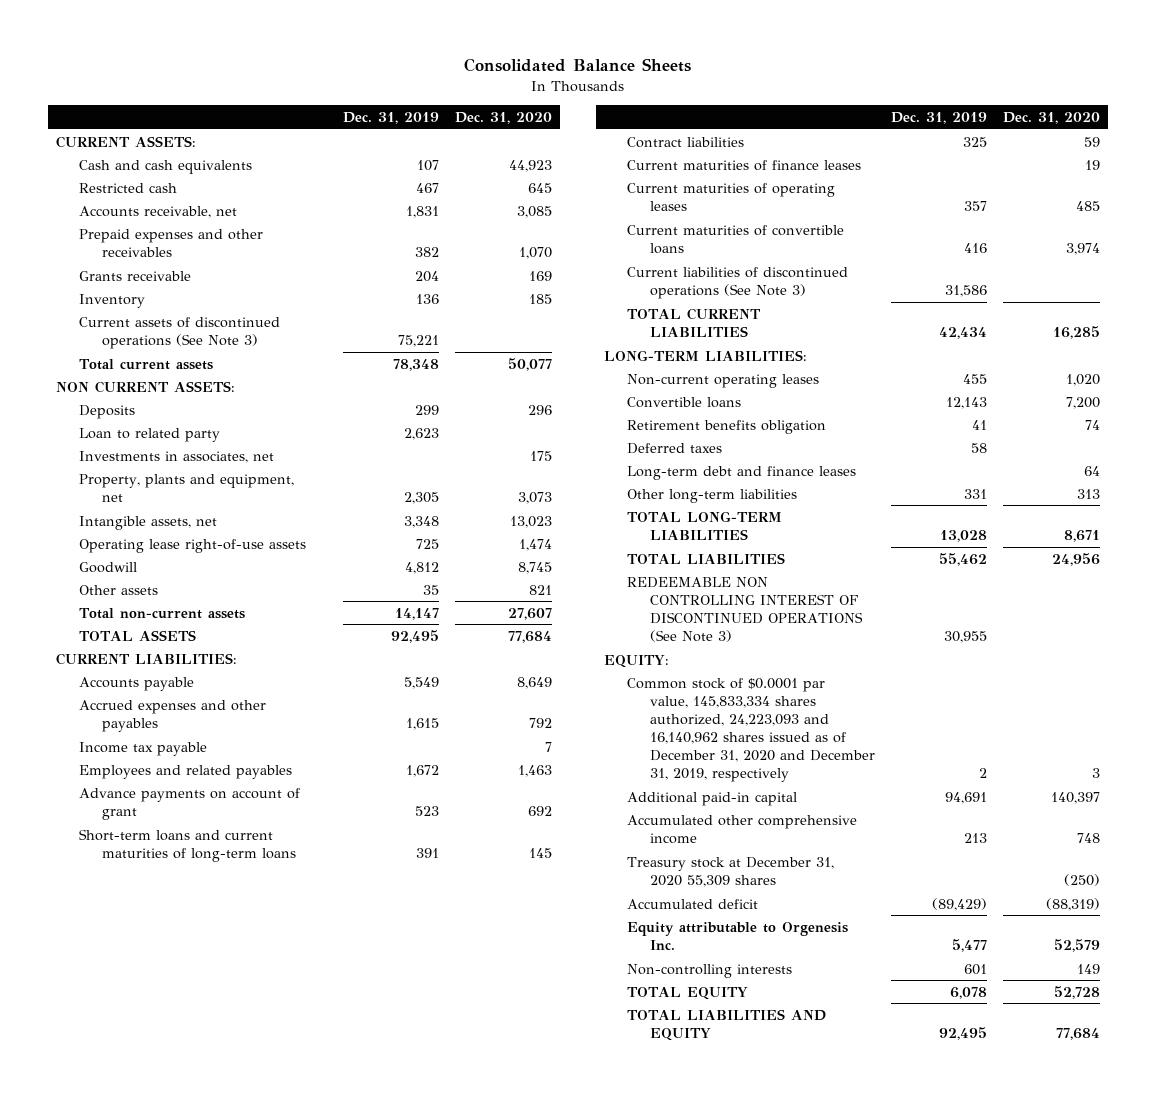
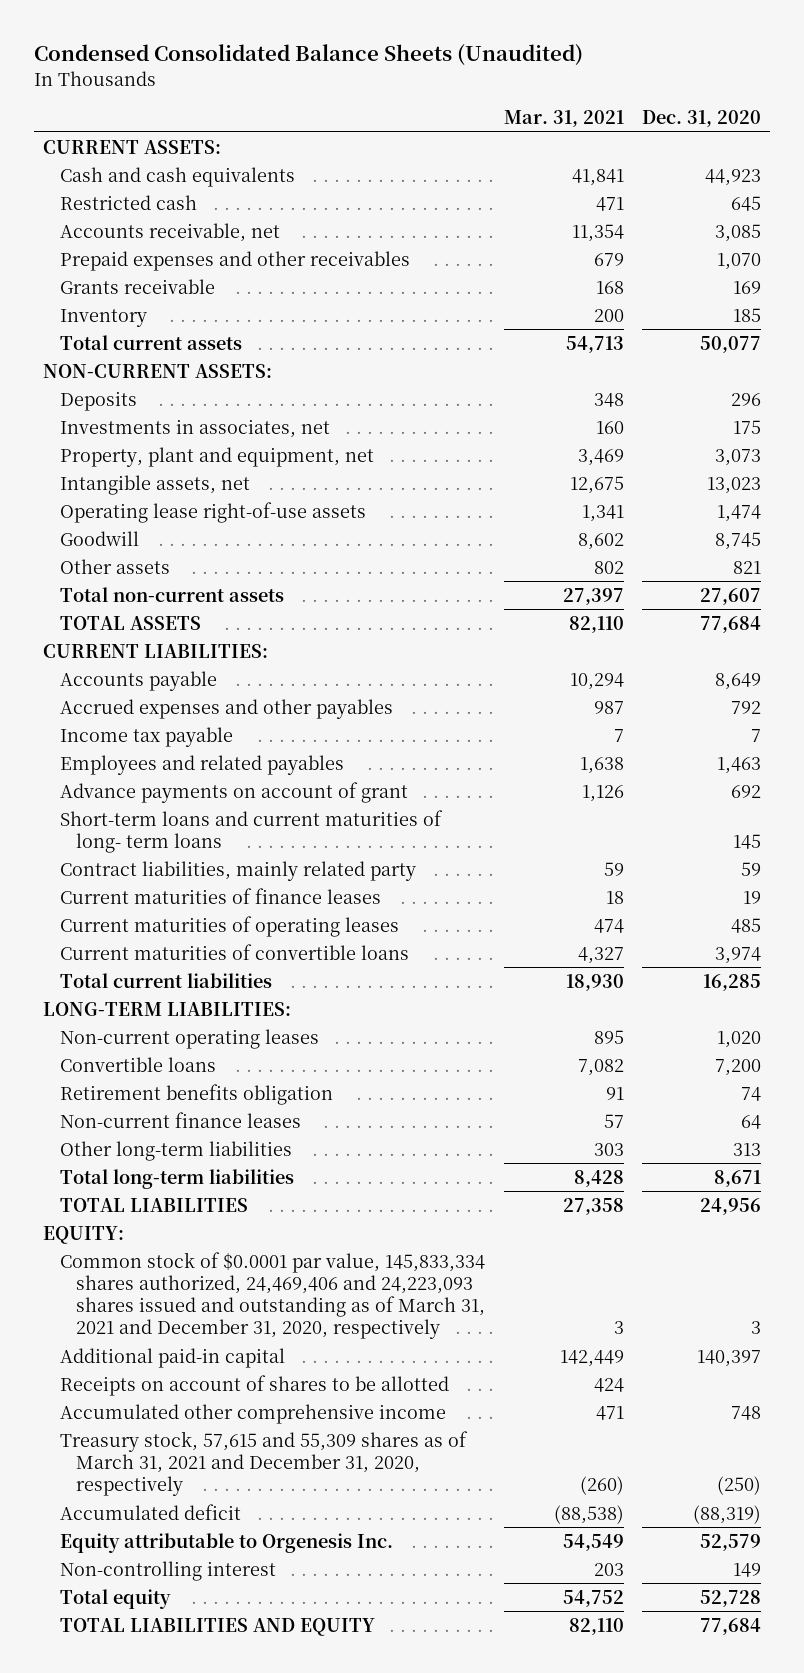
- Consolidated Balance Sheets
+ Condensed Consolidated Balance Sheets (Unaudited)
- | Dec. 31, 2019 | Dec. 31, 2020
+ | Mar. 31, 2021 | Dec. 31, 2020
- Current assets of discontinued operations (See Note 3) | 75,221 |
- NON CURRENT ASSETS:
+ NON-CURRENT ASSETS:
- Loan to related party | 2,623 |
- Property, plants and equipment, net | 2,305 | 3,073
+ Property, plant and equipment, net | 3,469 | 3,073
- Short-term loans and current maturities of long-term loans | 391 | 145
- Contract liabilities | 325 | 59
+ Short-term loans and current maturities of long- term loans | | 145
+ Contract liabilities, mainly related party | 59 | 59
- Current liabilities of discontinued operations (See Note 3) | 31,586 |
- TOTAL CURRENT LIABILITIES | 42,434 | 16,285
+ Total current liabilities | 18,930 | 16,285
- Deferred taxes | 58 |
- Long-term debt and finance leases | | 64
+ Non-current finance leases | 57 | 64
- TOTAL LONG-TERM LIABILITIES | 13,028 | 8,671
+ Total long-term liabilities | 8,428 | 8,671
- REDEEMABLE NON CONTROLLING INTEREST OF DISCONTINUED OPERATIONS (See Note 3) | 30,955 |
- Common stock of $0.0001 par value, 145,833,334 shares authorized, 24,223,093 and 16,140,962 shares issued as of December 31, 2020 and December 31, 2019, respectively | 2 | 3
+ Common stock of $0.0001 par value, 145,833,334 shares authorized, 24,469,406 and 24,223,093 shares issued and outstanding as of March 31, 2021 and December 31, 2020, respectively | 3 | 3
+ Receipts on account of shares to be allotted | 424 |
- Treasury stock at December 31, 2020 55,309 shares | | (250)
+ Treasury stock, 57,615 and 55,309 shares as of March 31, 2021 and December 31, 2020, respectively | (260) | (250)
- Non-controlling interests | 601 | 149
- TOTAL EQUITY | 6,078 | 52,728
+ Non-controlling interest | 203 | 149
+ Total equity | 54,752 | 52,728

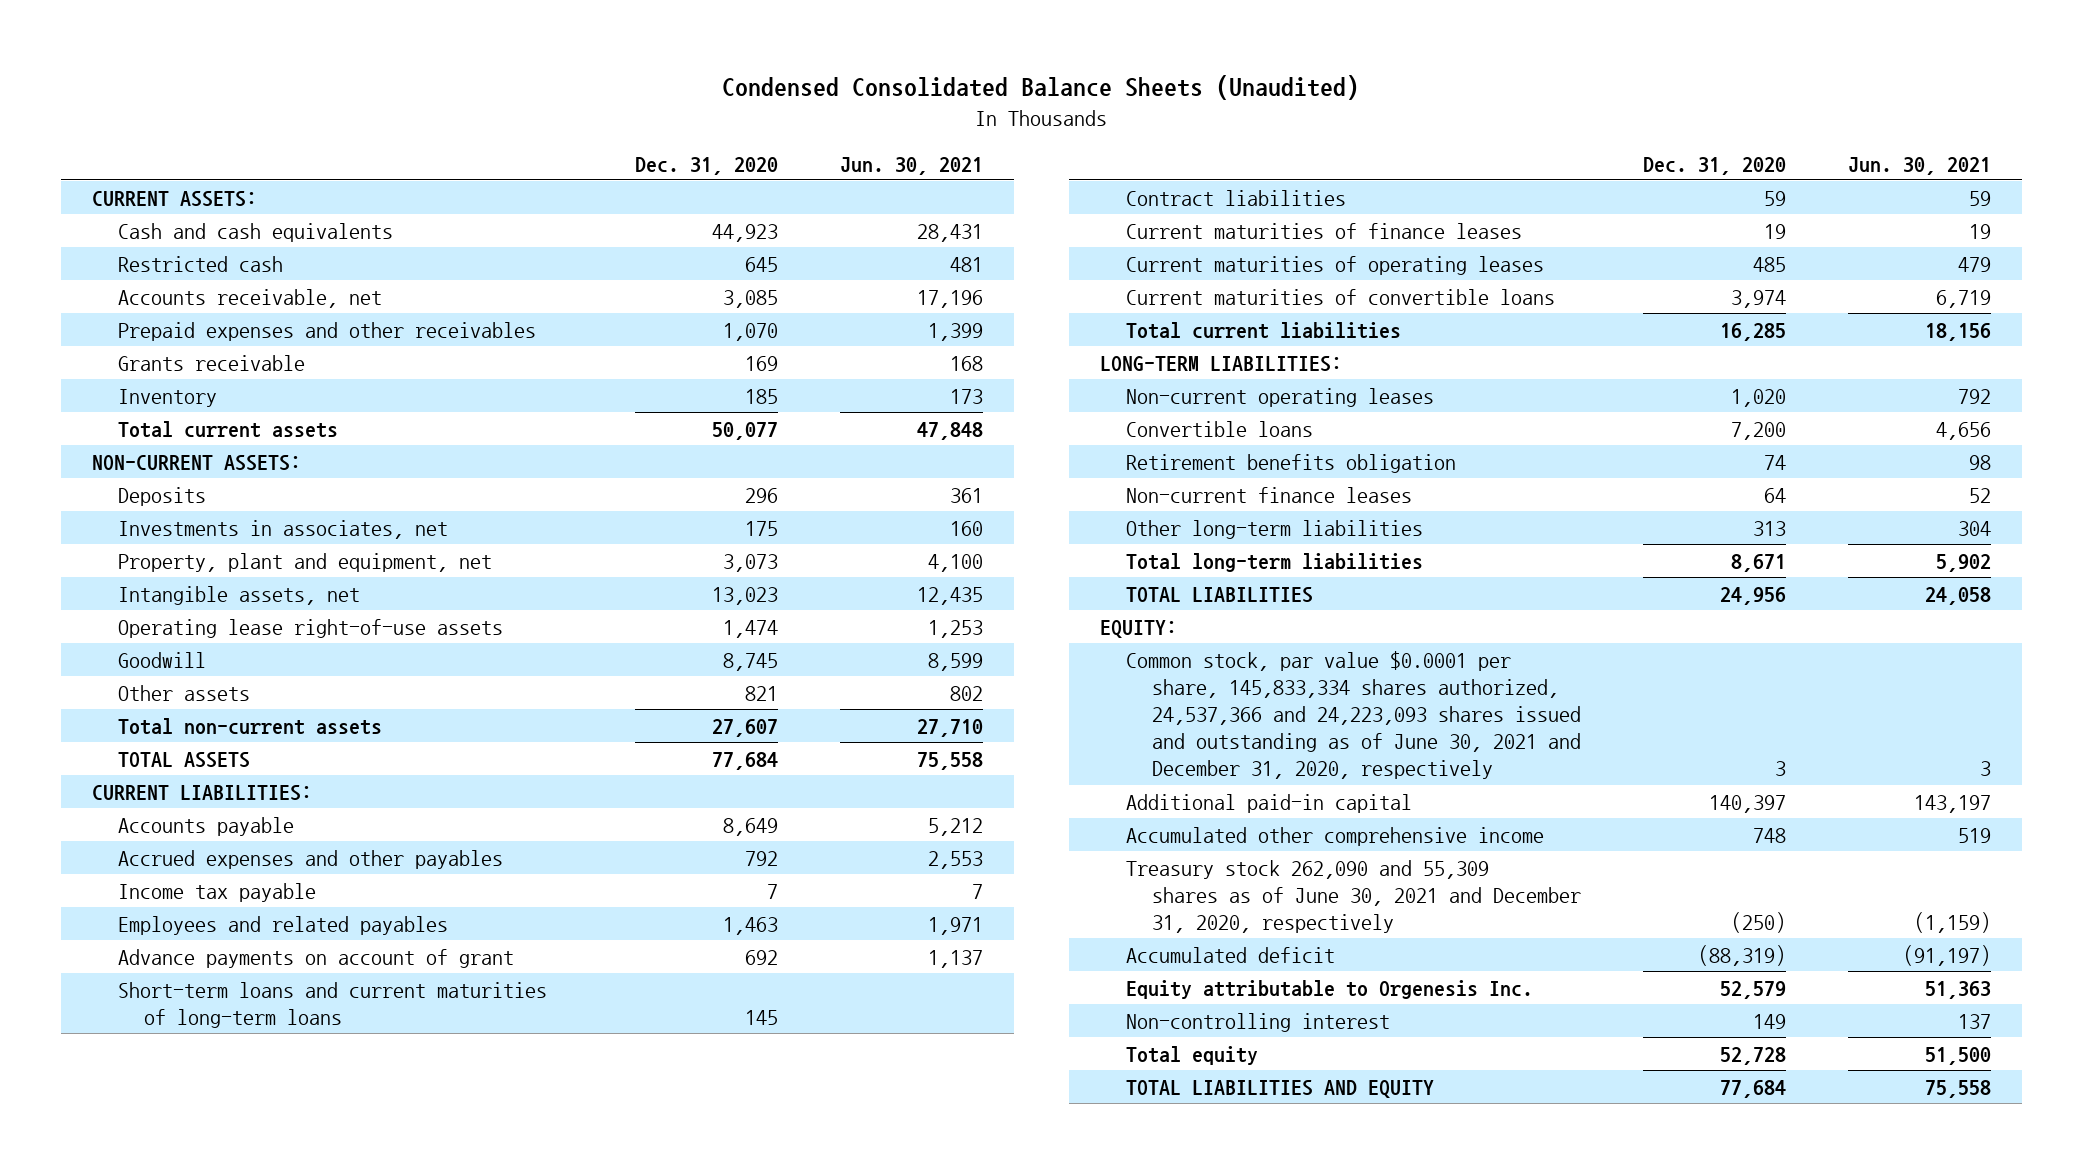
- | Mar. 31, 2021 | Dec. 31, 2020
+ | Dec. 31, 2020 | Jun. 30, 2021
- Short-term loans and current maturities of long- term loans | | 145
- Contract liabilities, mainly related party | 59 | 59
+ Short-term loans and current maturities of long-term loans | 145 |
+ Contract liabilities | 59 | 59
- Common stock of $0.0001 par value, 145,833,334 shares authorized, 24,469,406 and 24,223,093 shares issued and outstanding as of March 31, 2021 and December 31, 2020, respectively | 3 | 3
+ Common stock, par value $0.0001 per share, 145,833,334 shares authorized, 24,537,366 and 24,223,093 shares issued and outstanding as of June 30, 2021 and December 31, 2020, respectively | 3 | 3
- Receipts on account of shares to be allotted | 424 |
- Treasury stock, 57,615 and 55,309 shares as of March 31, 2021 and December 31, 2020, respectively | (260) | (250)
+ Treasury stock 262,090 and 55,309 shares as of June 30, 2021 and December 31, 2020, respectively | (250) | (1,159)

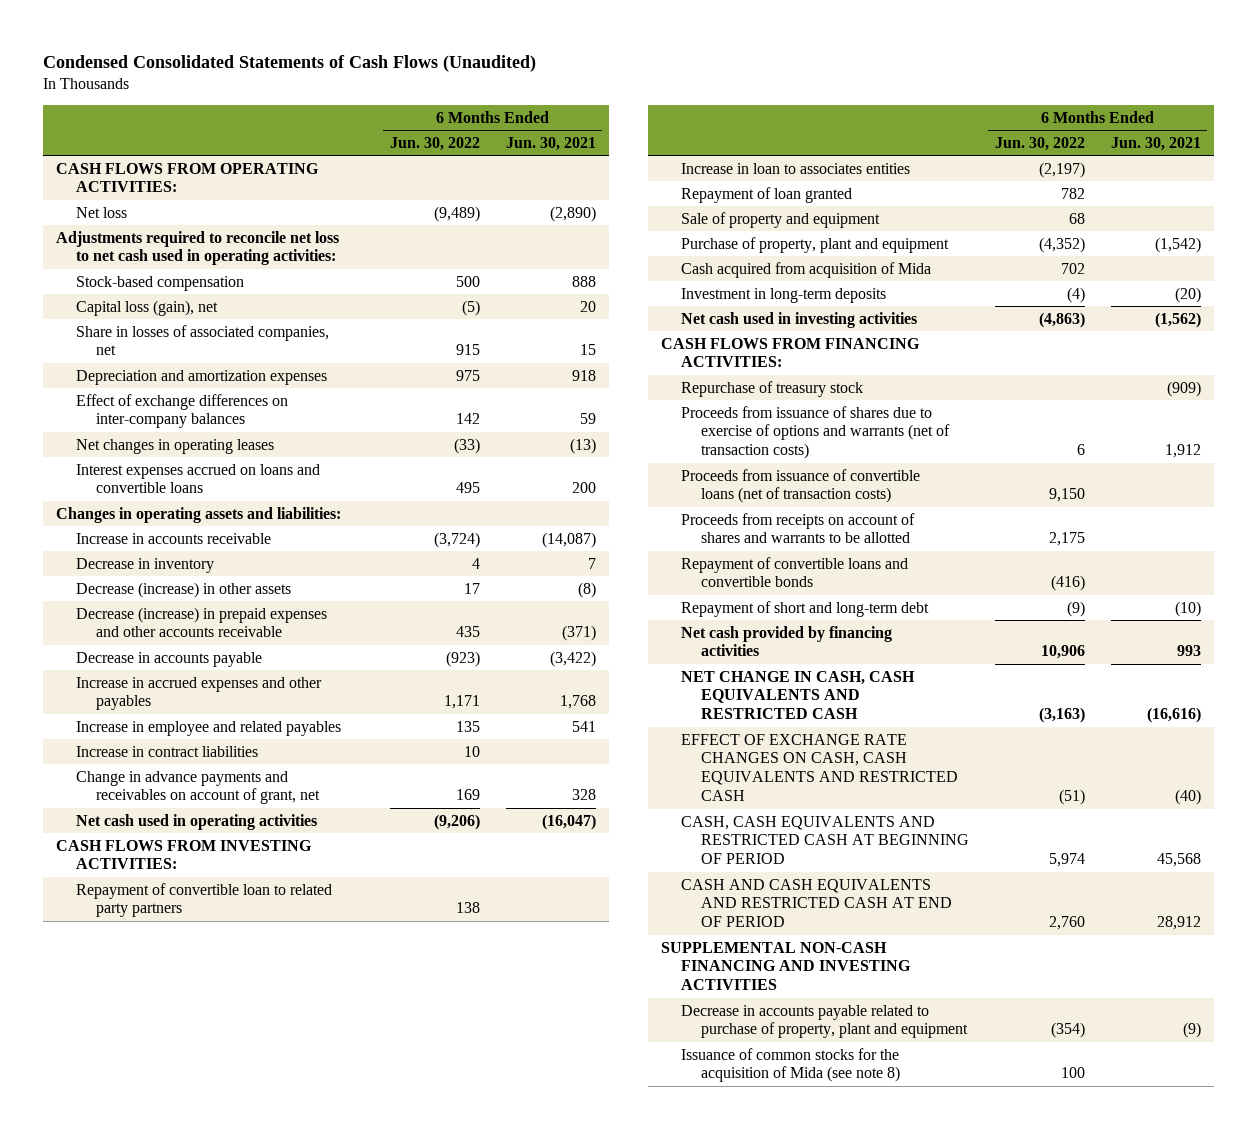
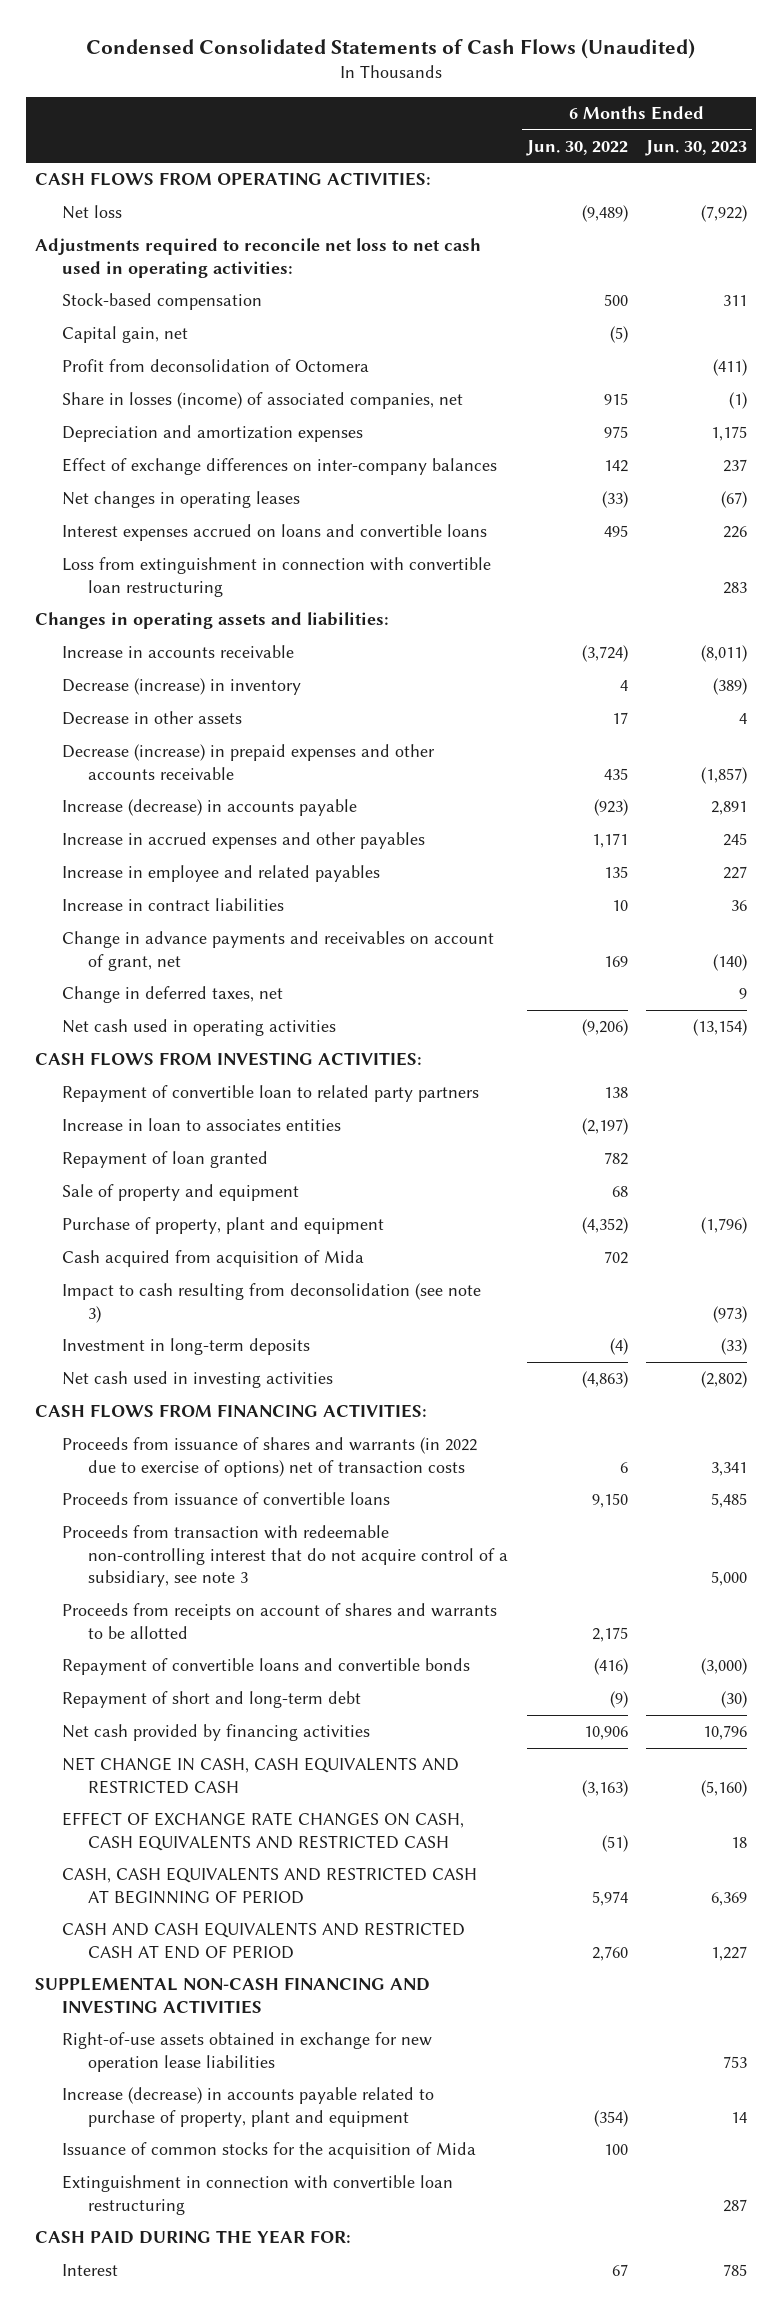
- | 6 Months Ended Jun. 30, 2022 | 6 Months Ended Jun. 30, 2021
+ | 6 Months Ended Jun. 30, 2022 | 6 Months Ended Jun. 30, 2023
- Capital loss (gain), net | (5) | 20
- Share in losses of associated companies, net | 915 | 15
+ Capital gain, net | (5) |
+ Profit from deconsolidation of Octomera | | (411)
+ Share in losses (income) of associated companies, net | 915 | (1)
+ Loss from extinguishment in connection with convertible loan restructuring | | 283
- Decrease in inventory | 4 | 7
- Decrease (increase) in other assets | 17 | (8)
+ Decrease (increase) in inventory | 4 | (389)
+ Decrease in other assets | 17 | 4
- Decrease in accounts payable | (923) | (3,422)
+ Increase (decrease) in accounts payable | (923) | 2,891
+ Change in deferred taxes, net | | 9
+ Impact to cash resulting from deconsolidation (see note 3) | | (973)
- Repurchase of treasury stock | | (909)
- Proceeds from issuance of shares due to exercise of options and warrants (net of transaction costs) | 6 | 1,912
- Proceeds from issuance of convertible loans (net of transaction costs) | 9,150 |
+ Proceeds from issuance of shares and warrants (in 2022 due to exercise of options) net of transaction costs | 6 | 3,341
+ Proceeds from issuance of convertible loans | 9,150 | 5,485
+ Proceeds from transaction with redeemable non-controlling interest that do not acquire control of a subsidiary, see note 3 | | 5,000
- Decrease in accounts payable related to purchase of property, plant and equipment | (354) | (9)
- Issuance of common stocks for the acquisition of Mida (see note 8) | 100 |
+ Right-of-use assets obtained in exchange for new operation lease liabilities | | 753
+ Increase (decrease) in accounts payable related to purchase of property, plant and equipment | (354) | 14
+ Issuance of common stocks for the acquisition of Mida | 100 |
+ Extinguishment in connection with convertible loan restructuring | | 287
+ CASH PAID DURING THE YEAR FOR:
+ Interest | 67 | 785

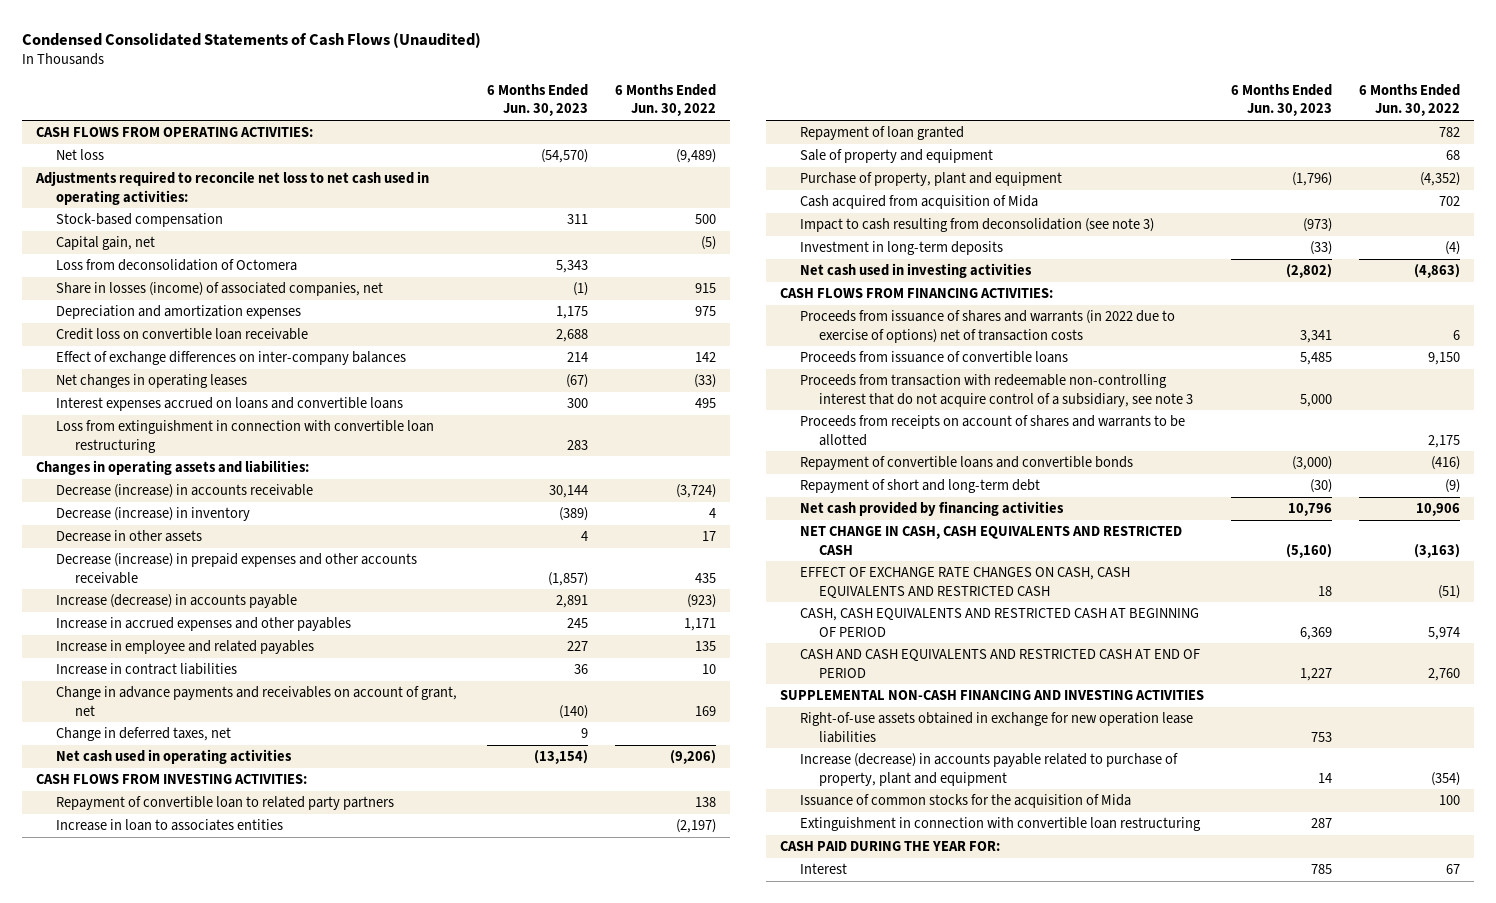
- | 6 Months Ended Jun. 30, 2022 | 6 Months Ended Jun. 30, 2023
+ | 6 Months Ended Jun. 30, 2023 | 6 Months Ended Jun. 30, 2022
- Net loss | (9,489) | (7,922)
+ Net loss | (54,570) | (9,489)
- Profit from deconsolidation of Octomera | | (411)
+ Loss from deconsolidation of Octomera | 5,343 |
- Effect of exchange differences on inter-company balances | 142 | 237
+ Credit loss on convertible loan receivable | 2,688 |
+ Effect of exchange differences on inter-company balances | 214 | 142
- Interest expenses accrued on loans and convertible loans | 495 | 226
+ Interest expenses accrued on loans and convertible loans | 300 | 495
- Increase in accounts receivable | (3,724) | (8,011)
+ Decrease (increase) in accounts receivable | 30,144 | (3,724)

